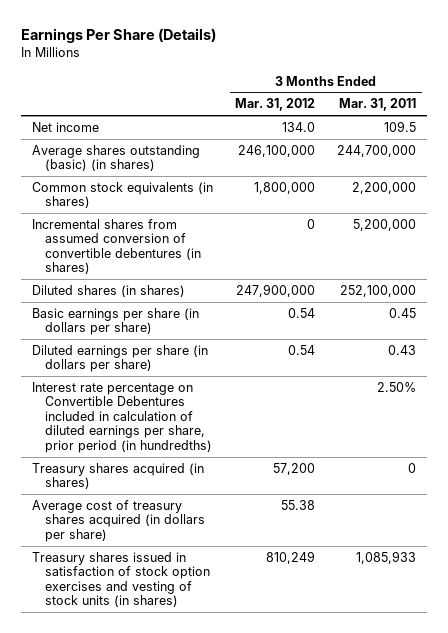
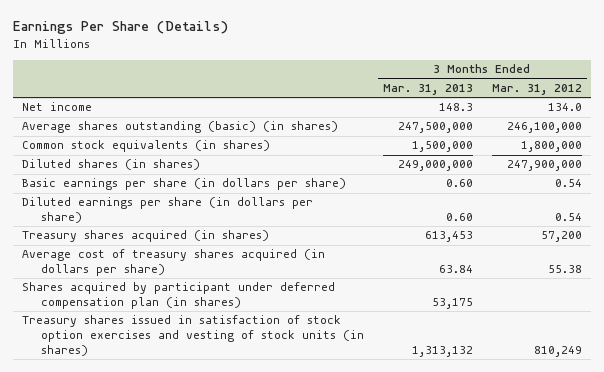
- | 3 Months Ended Mar. 31, 2012 | 3 Months Ended Mar. 31, 2011
+ | 3 Months Ended Mar. 31, 2013 | 3 Months Ended Mar. 31, 2012
- Incremental shares from assumed conversion of convertible debentures (in shares) | 0 | 5,200,000
- Interest rate percentage on Convertible Debentures included in calculation of diluted earnings per share, prior period (in hundredths) | | 2.50%
+ Shares acquired by participant under deferred compensation plan (in shares) | 53,175 |

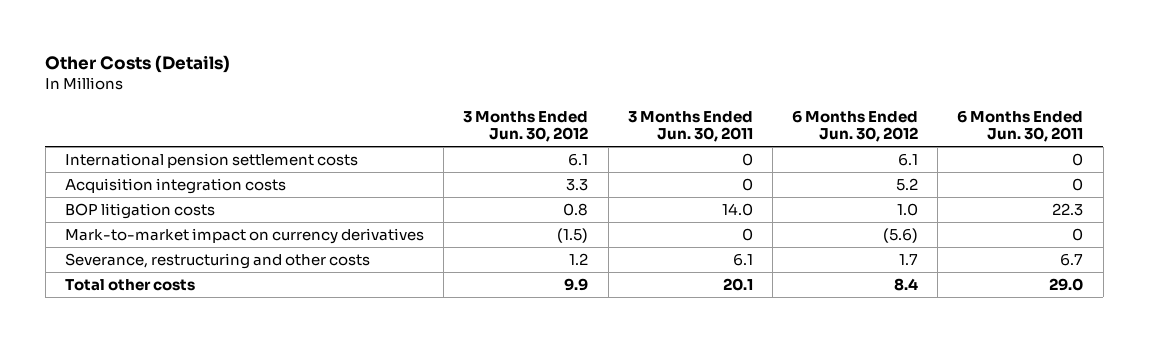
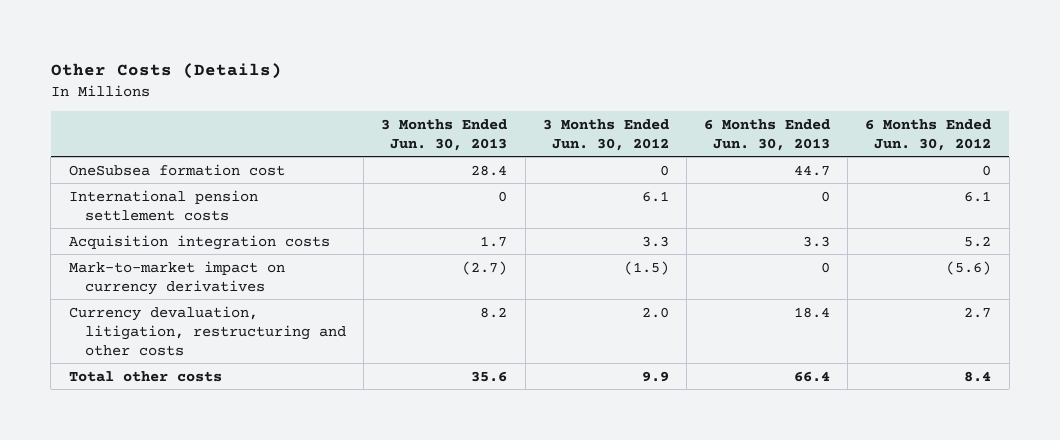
- | 3 Months Ended Jun. 30, 2012 | 3 Months Ended Jun. 30, 2011 | 6 Months Ended Jun. 30, 2012 | 6 Months Ended Jun. 30, 2011
+ | 3 Months Ended Jun. 30, 2013 | 3 Months Ended Jun. 30, 2012 | 6 Months Ended Jun. 30, 2013 | 6 Months Ended Jun. 30, 2012
+ OneSubsea formation cost | 28.4 | 0 | 44.7 | 0
- BOP litigation costs | 0.8 | 14.0 | 1.0 | 22.3
- Severance, restructuring and other costs | 1.2 | 6.1 | 1.7 | 6.7
+ Currency devaluation, litigation, restructuring and other costs | 8.2 | 2.0 | 18.4 | 2.7

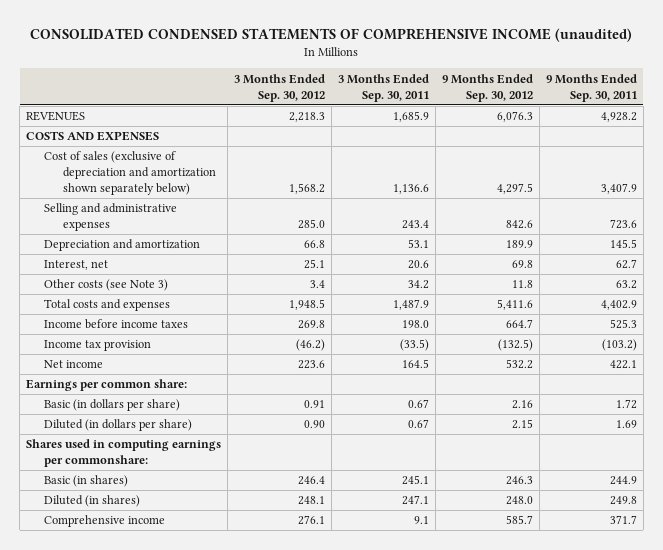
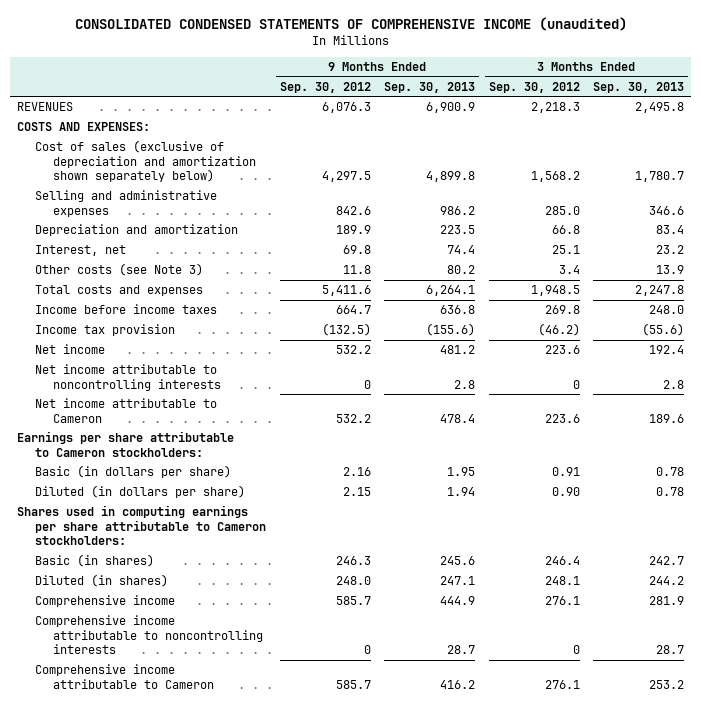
- | 3 Months Ended Sep. 30, 2012 | 3 Months Ended Sep. 30, 2011 | 9 Months Ended Sep. 30, 2012 | 9 Months Ended Sep. 30, 2011
+ | 9 Months Ended Sep. 30, 2012 | 9 Months Ended Sep. 30, 2013 | 3 Months Ended Sep. 30, 2012 | 3 Months Ended Sep. 30, 2013
- COSTS AND EXPENSES
+ COSTS AND EXPENSES:
- Earnings per common share:
+ Net income attributable to noncontrolling interests | 0 | 2.8 | 0 | 2.8
+ Net income attributable to Cameron | 532.2 | 478.4 | 223.6 | 189.6
+ Earnings per share attributable to Cameron stockholders:
- Shares used in computing earnings per commonshare:
+ Shares used in computing earnings per share attributable to Cameron stockholders:
+ Comprehensive income attributable to noncontrolling interests | 0 | 28.7 | 0 | 28.7
+ Comprehensive income attributable to Cameron | 585.7 | 416.2 | 276.1 | 253.2

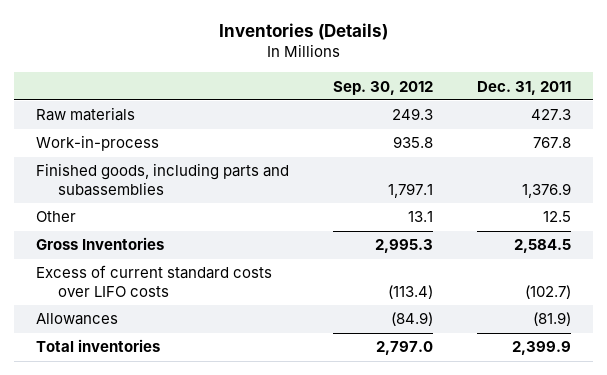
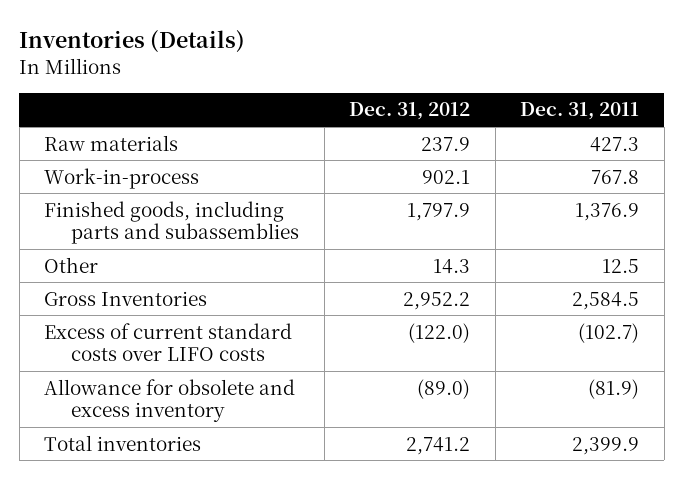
- | Sep. 30, 2012 | Dec. 31, 2011
+ | Dec. 31, 2012 | Dec. 31, 2011
- Allowances | (84.9) | (81.9)
+ Allowance for obsolete and excess inventory | (89.0) | (81.9)

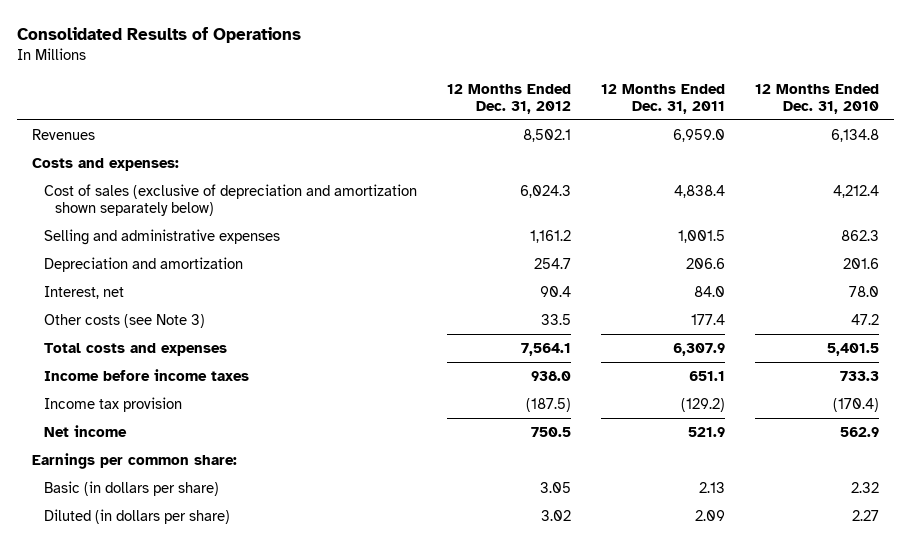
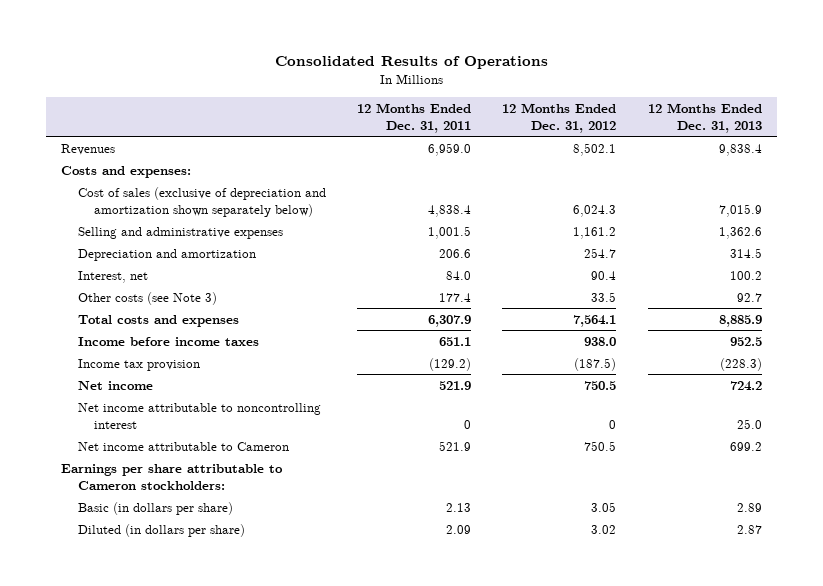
- | 12 Months Ended Dec. 31, 2012 | 12 Months Ended Dec. 31, 2011 | 12 Months Ended Dec. 31, 2010
+ | 12 Months Ended Dec. 31, 2011 | 12 Months Ended Dec. 31, 2012 | 12 Months Ended Dec. 31, 2013
- Earnings per common share:
+ Net income attributable to noncontrolling interest | 0 | 0 | 25.0
+ Net income attributable to Cameron | 521.9 | 750.5 | 699.2
+ Earnings per share attributable to Cameron stockholders:

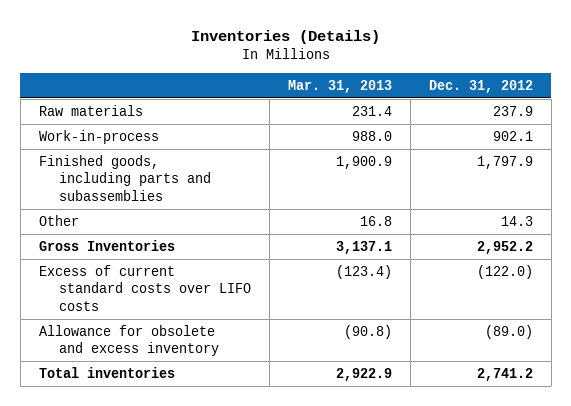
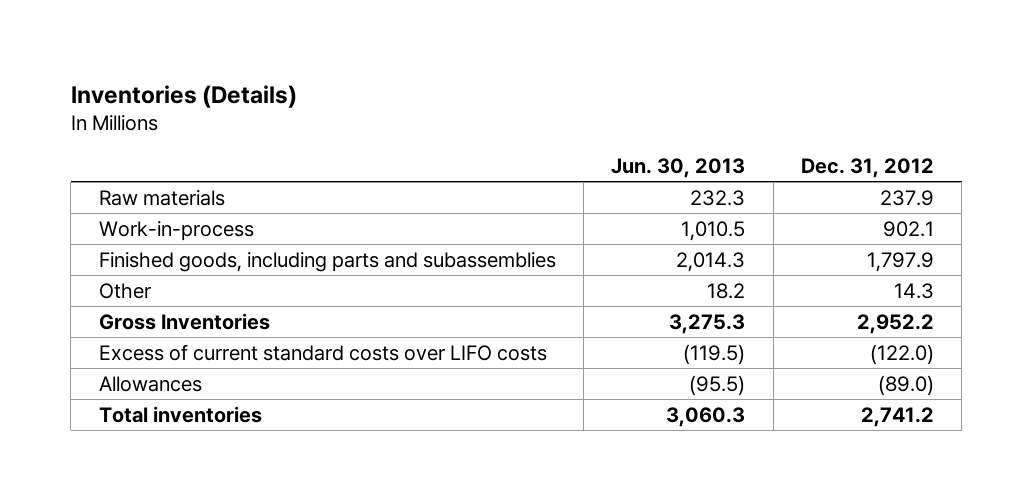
- | Mar. 31, 2013 | Dec. 31, 2012
+ | Jun. 30, 2013 | Dec. 31, 2012
- Allowance for obsolete and excess inventory | (90.8) | (89.0)
+ Allowances | (95.5) | (89.0)

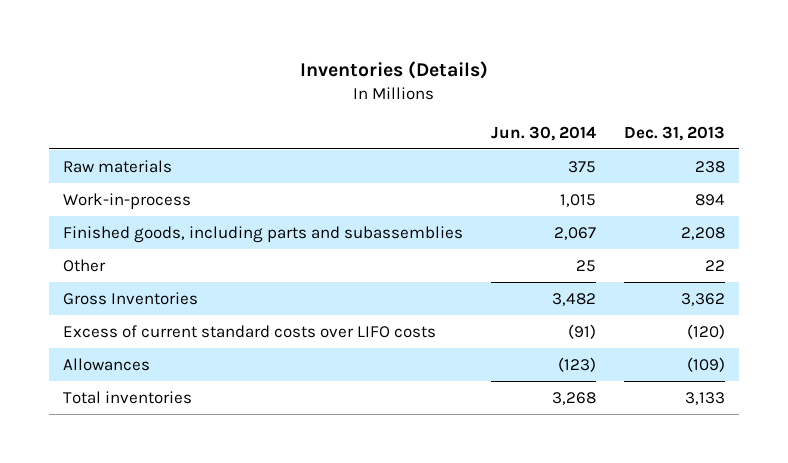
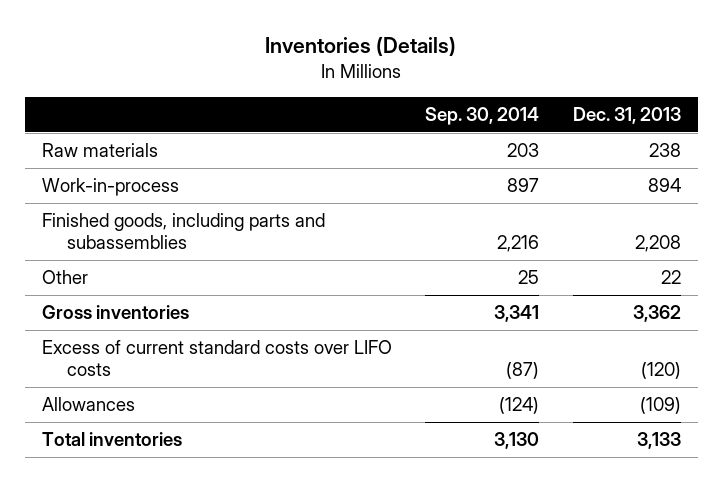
- | Jun. 30, 2014 | Dec. 31, 2013
+ | Sep. 30, 2014 | Dec. 31, 2013
- Gross Inventories | 3,482 | 3,362
+ Gross inventories | 3,341 | 3,362

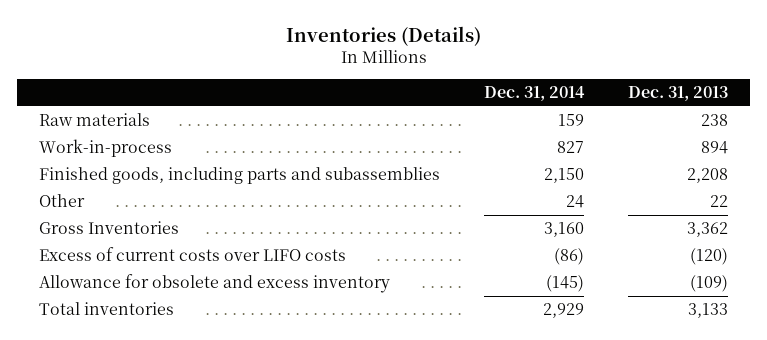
- | Sep. 30, 2014 | Dec. 31, 2013
+ | Dec. 31, 2014 | Dec. 31, 2013
- Gross inventories | 3,341 | 3,362
- Excess of current standard costs over LIFO costs | (87) | (120)
- Allowances | (124) | (109)
+ Gross Inventories | 3,160 | 3,362
+ Excess of current costs over LIFO costs | (86) | (120)
+ Allowance for obsolete and excess inventory | (145) | (109)

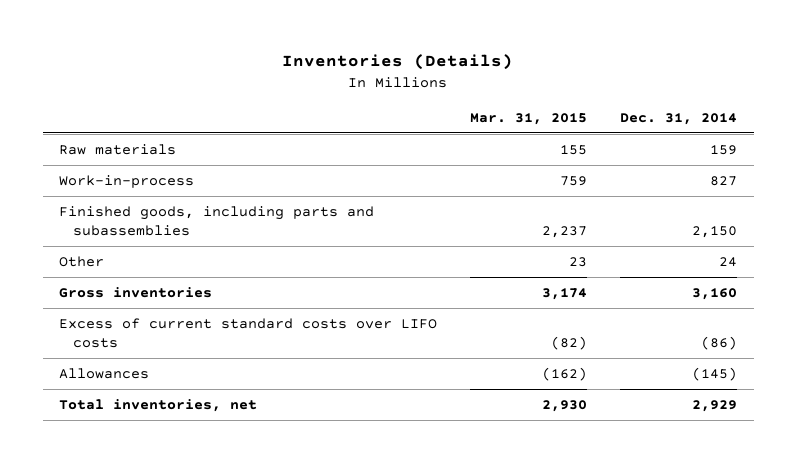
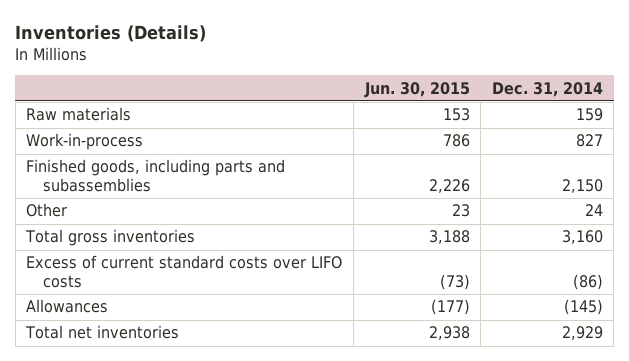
- | Mar. 31, 2015 | Dec. 31, 2014
+ | Jun. 30, 2015 | Dec. 31, 2014
- Gross inventories | 3,174 | 3,160
+ Total gross inventories | 3,188 | 3,160
- Total inventories, net | 2,930 | 2,929
+ Total net inventories | 2,938 | 2,929

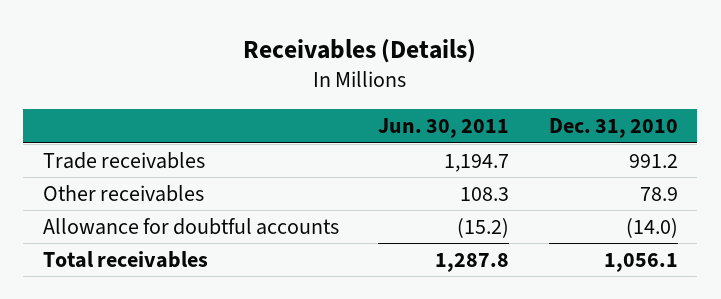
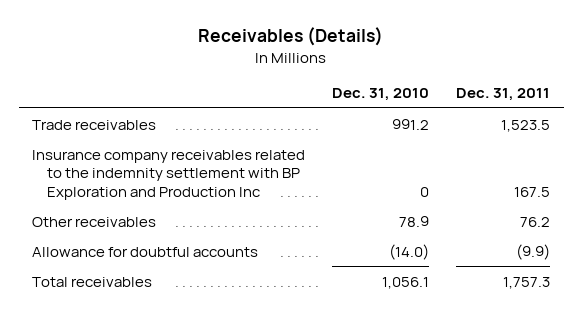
- | Jun. 30, 2011 | Dec. 31, 2010
+ | Dec. 31, 2010 | Dec. 31, 2011
+ Insurance company receivables related to the indemnity settlement with BP Exploration and Production Inc | 0 | 167.5

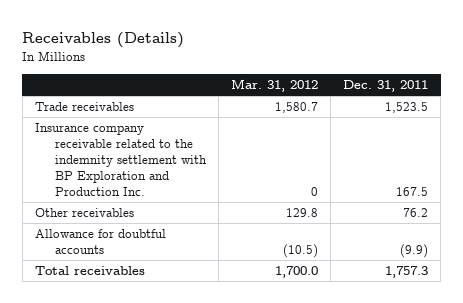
- | Dec. 31, 2010 | Dec. 31, 2011
+ | Mar. 31, 2012 | Dec. 31, 2011
- Insurance company receivables related to the indemnity settlement with BP Exploration and Production Inc | 0 | 167.5
+ Insurance company receivable related to the indemnity settlement with BP Exploration and Production Inc. | 0 | 167.5

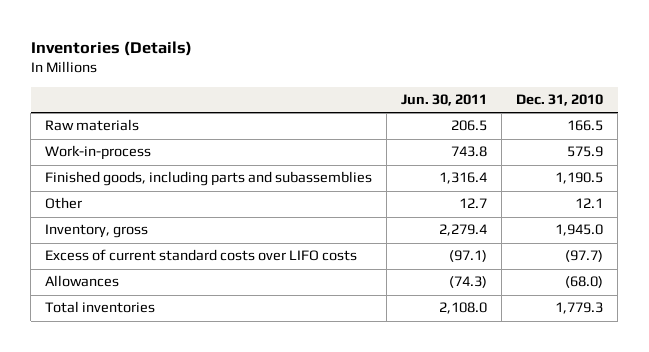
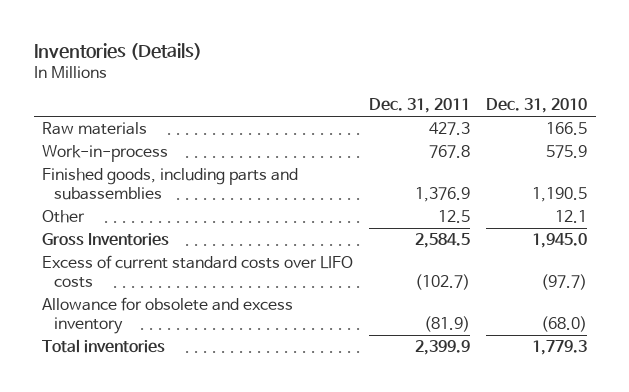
- | Jun. 30, 2011 | Dec. 31, 2010
+ | Dec. 31, 2011 | Dec. 31, 2010
- Inventory, gross | 2,279.4 | 1,945.0
+ Gross Inventories | 2,584.5 | 1,945.0
- Allowances | (74.3) | (68.0)
+ Allowance for obsolete and excess inventory | (81.9) | (68.0)

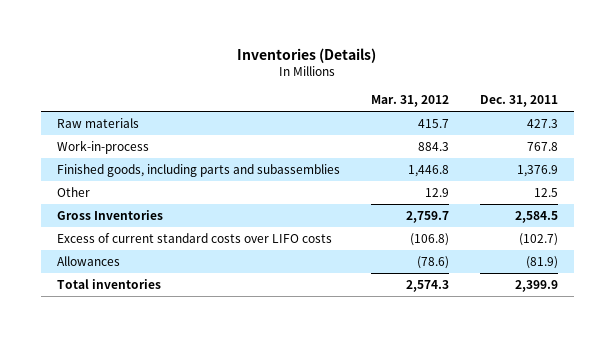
- | Dec. 31, 2011 | Dec. 31, 2010
+ | Mar. 31, 2012 | Dec. 31, 2011
- Allowance for obsolete and excess inventory | (81.9) | (68.0)
+ Allowances | (78.6) | (81.9)

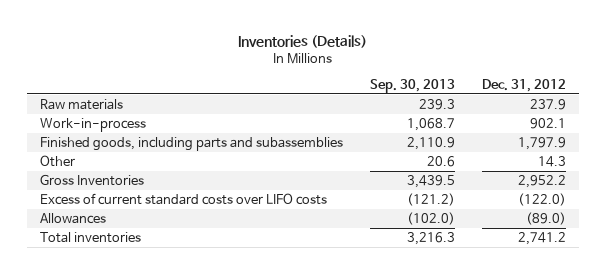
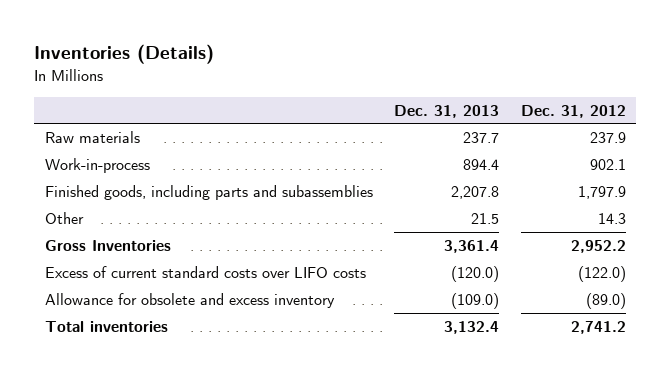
- | Sep. 30, 2013 | Dec. 31, 2012
+ | Dec. 31, 2013 | Dec. 31, 2012
- Allowances | (102.0) | (89.0)
+ Allowance for obsolete and excess inventory | (109.0) | (89.0)

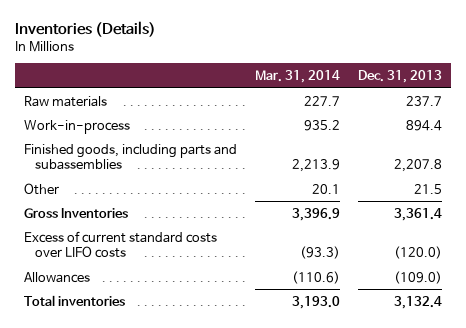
- | Dec. 31, 2013 | Dec. 31, 2012
+ | Mar. 31, 2014 | Dec. 31, 2013
- Allowance for obsolete and excess inventory | (109.0) | (89.0)
+ Allowances | (110.6) | (109.0)

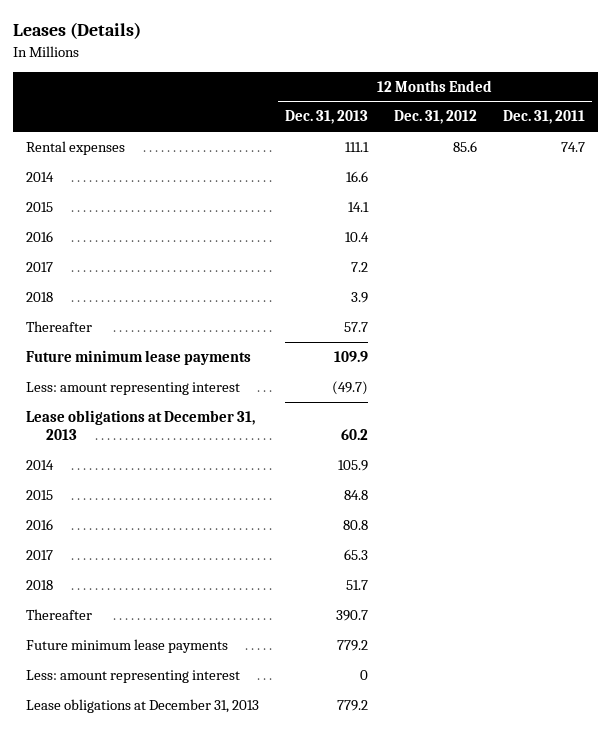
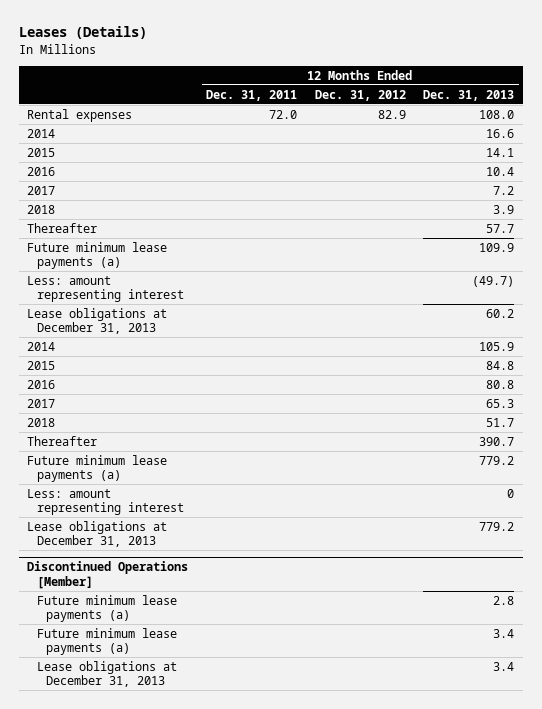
- | 12 Months Ended Dec. 31, 2013 | 12 Months Ended Dec. 31, 2012 | 12 Months Ended Dec. 31, 2011
+ | 12 Months Ended Dec. 31, 2011 | 12 Months Ended Dec. 31, 2012 | 12 Months Ended Dec. 31, 2013
- Rental expenses | 111.1 | 85.6 | 74.7
+ Rental expenses | 72.0 | 82.9 | 108.0
- Future minimum lease payments | 109.9 | |
+ Future minimum lease payments (a) | | | 109.9
- Future minimum lease payments | 779.2 | |
+ Future minimum lease payments (a) | | | 779.2
+ Discontinued Operations [Member]
+ Future minimum lease payments (a) | | | 2.8
+ Future minimum lease payments (a) | | | 3.4
+ Lease obligations at December 31, 2013 | | | 3.4

